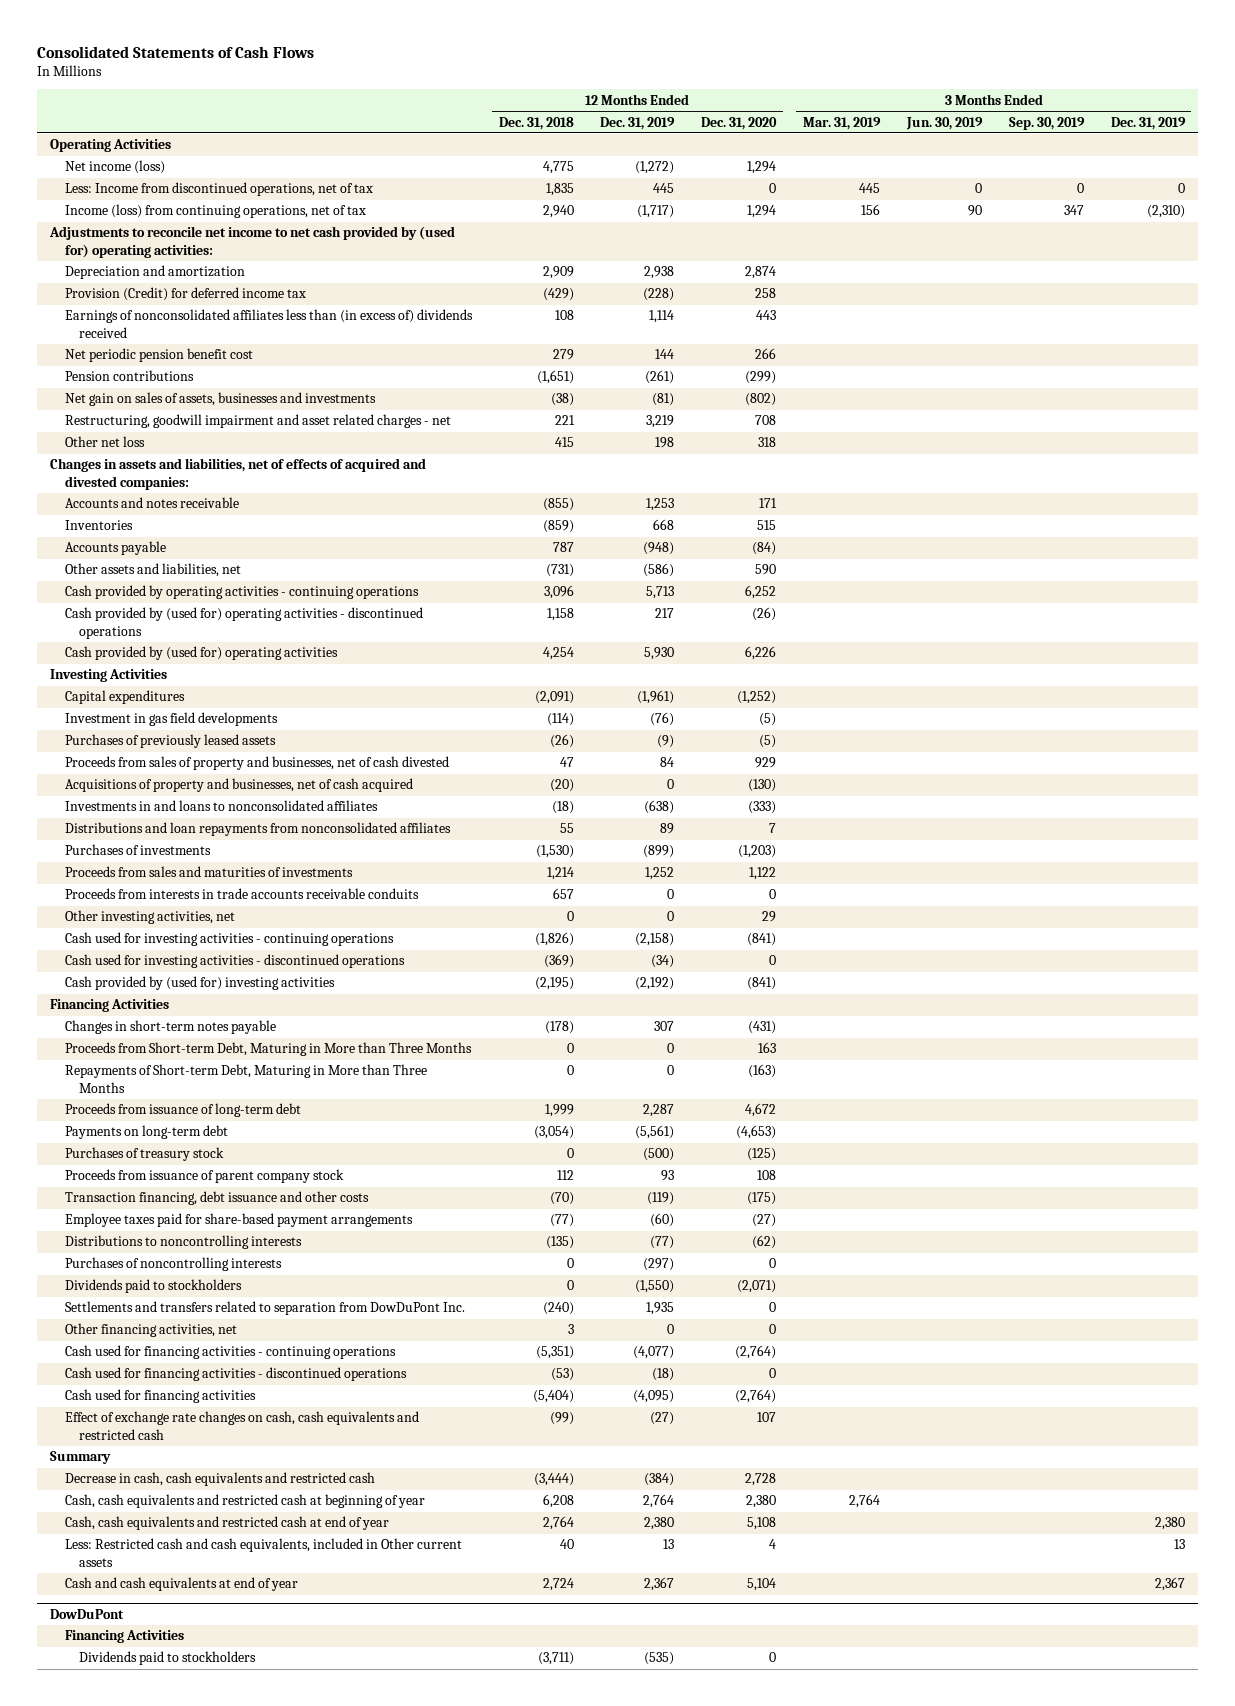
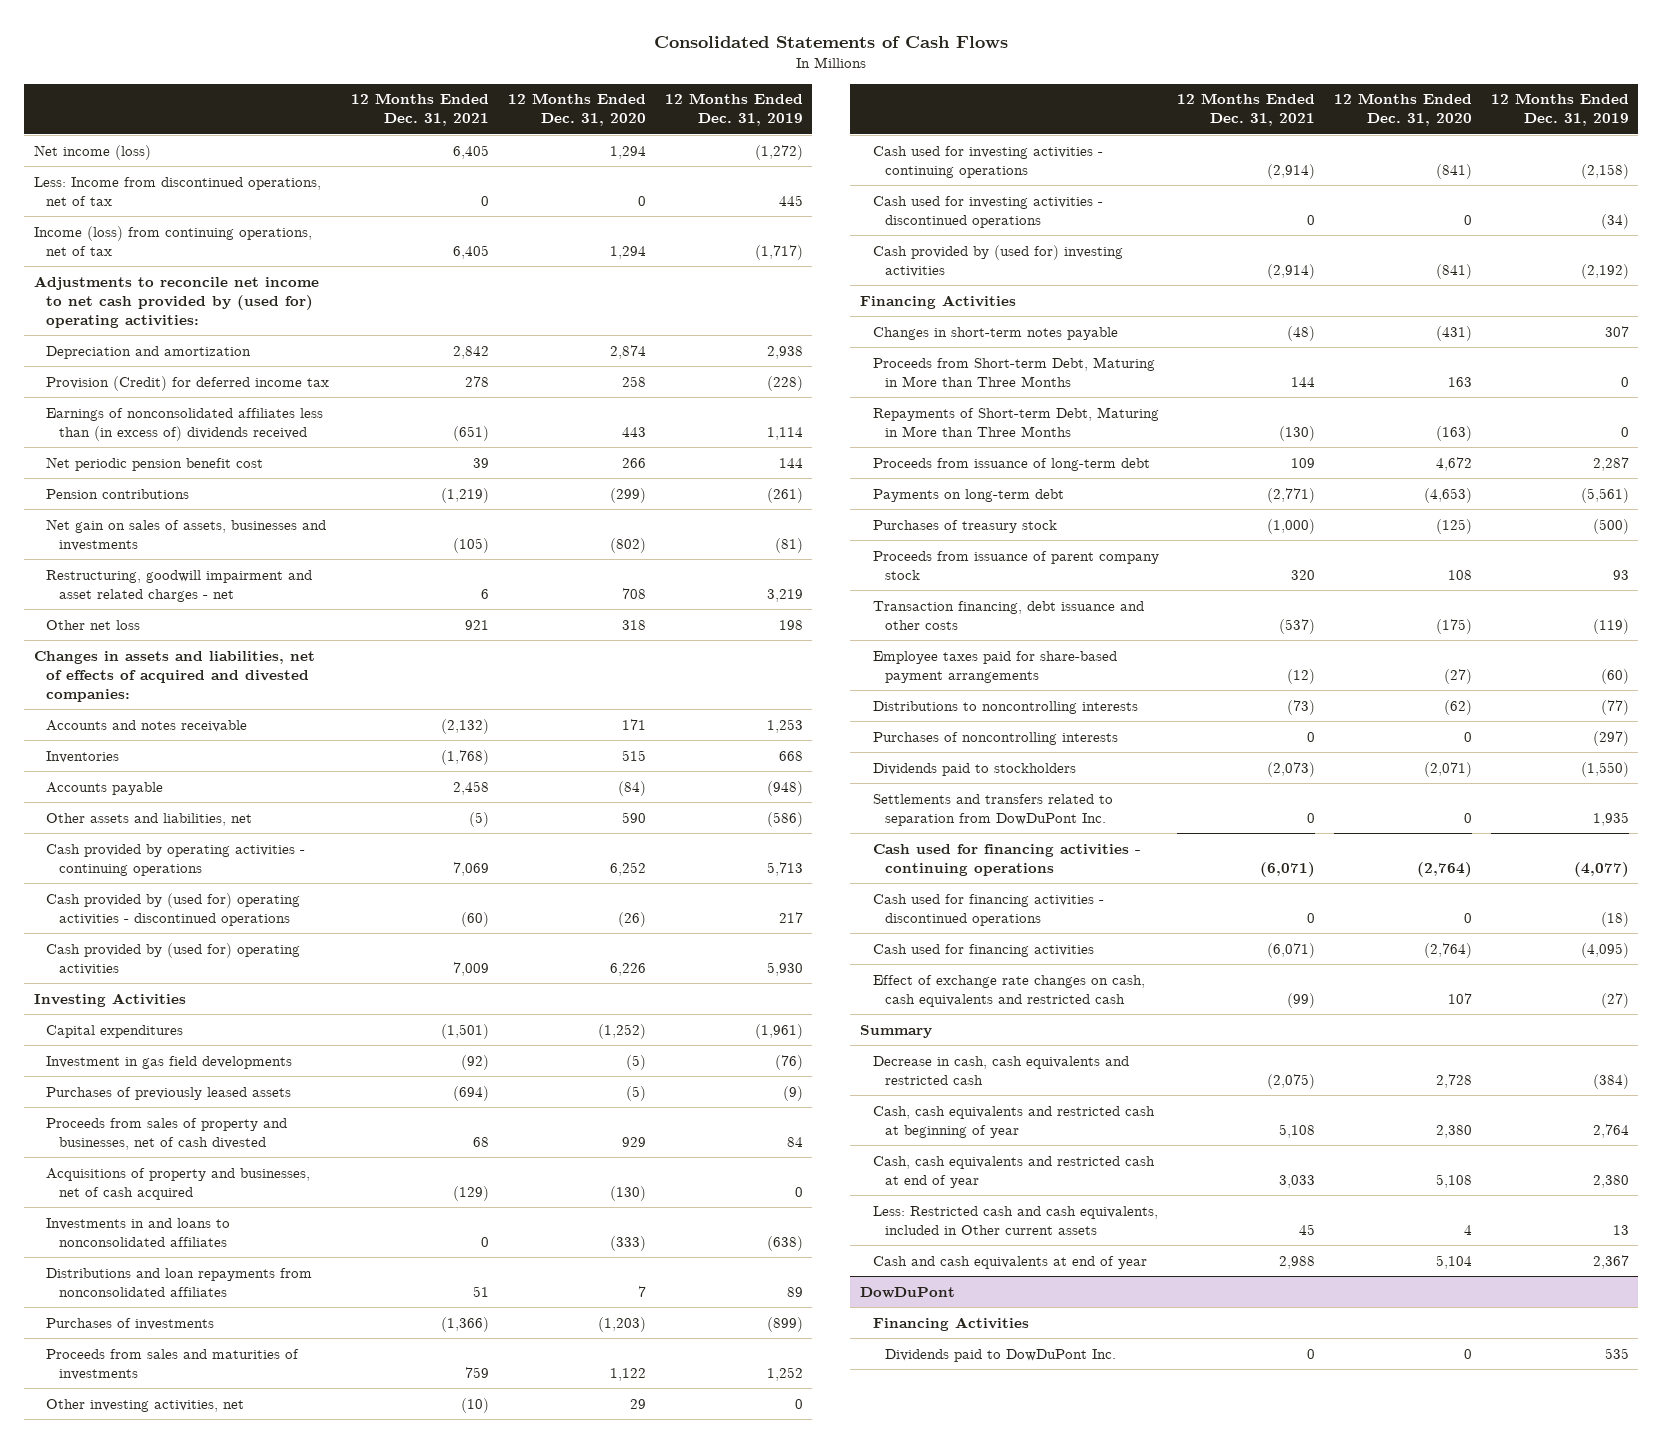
- | 12 Months Ended Dec. 31, 2018 | 12 Months Ended Dec. 31, 2019 | 12 Months Ended Dec. 31, 2020 | 3 Months Ended Mar. 31, 2019 | 3 Months Ended Jun. 30, 2019 | 3 Months Ended Sep. 30, 2019 | 3 Months Ended Dec. 31, 2019
+ | 12 Months Ended Dec. 31, 2021 | 12 Months Ended Dec. 31, 2020 | 12 Months Ended Dec. 31, 2019
- Operating Activities
- Proceeds from interests in trade accounts receivable conduits | 657 | 0 | 0 | | | |
- Other financing activities, net | 3 | 0 | 0 | | | |
@ DowDuPont
- Dividends paid to stockholders | (3,711) | (535) | 0 | | | |
+ Dividends paid to DowDuPont Inc. | 0 | 0 | 535

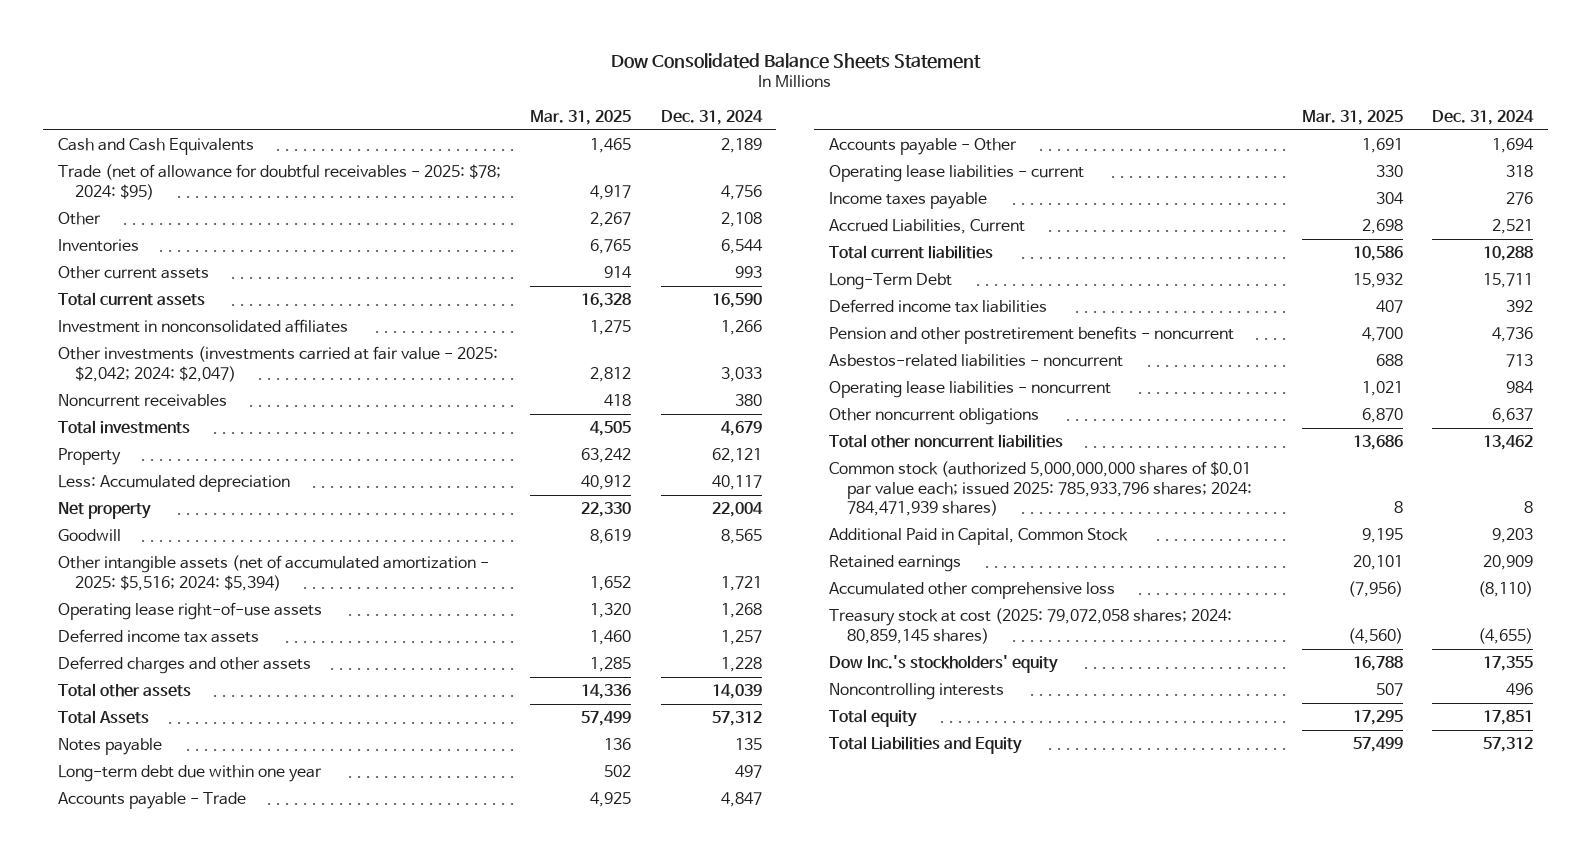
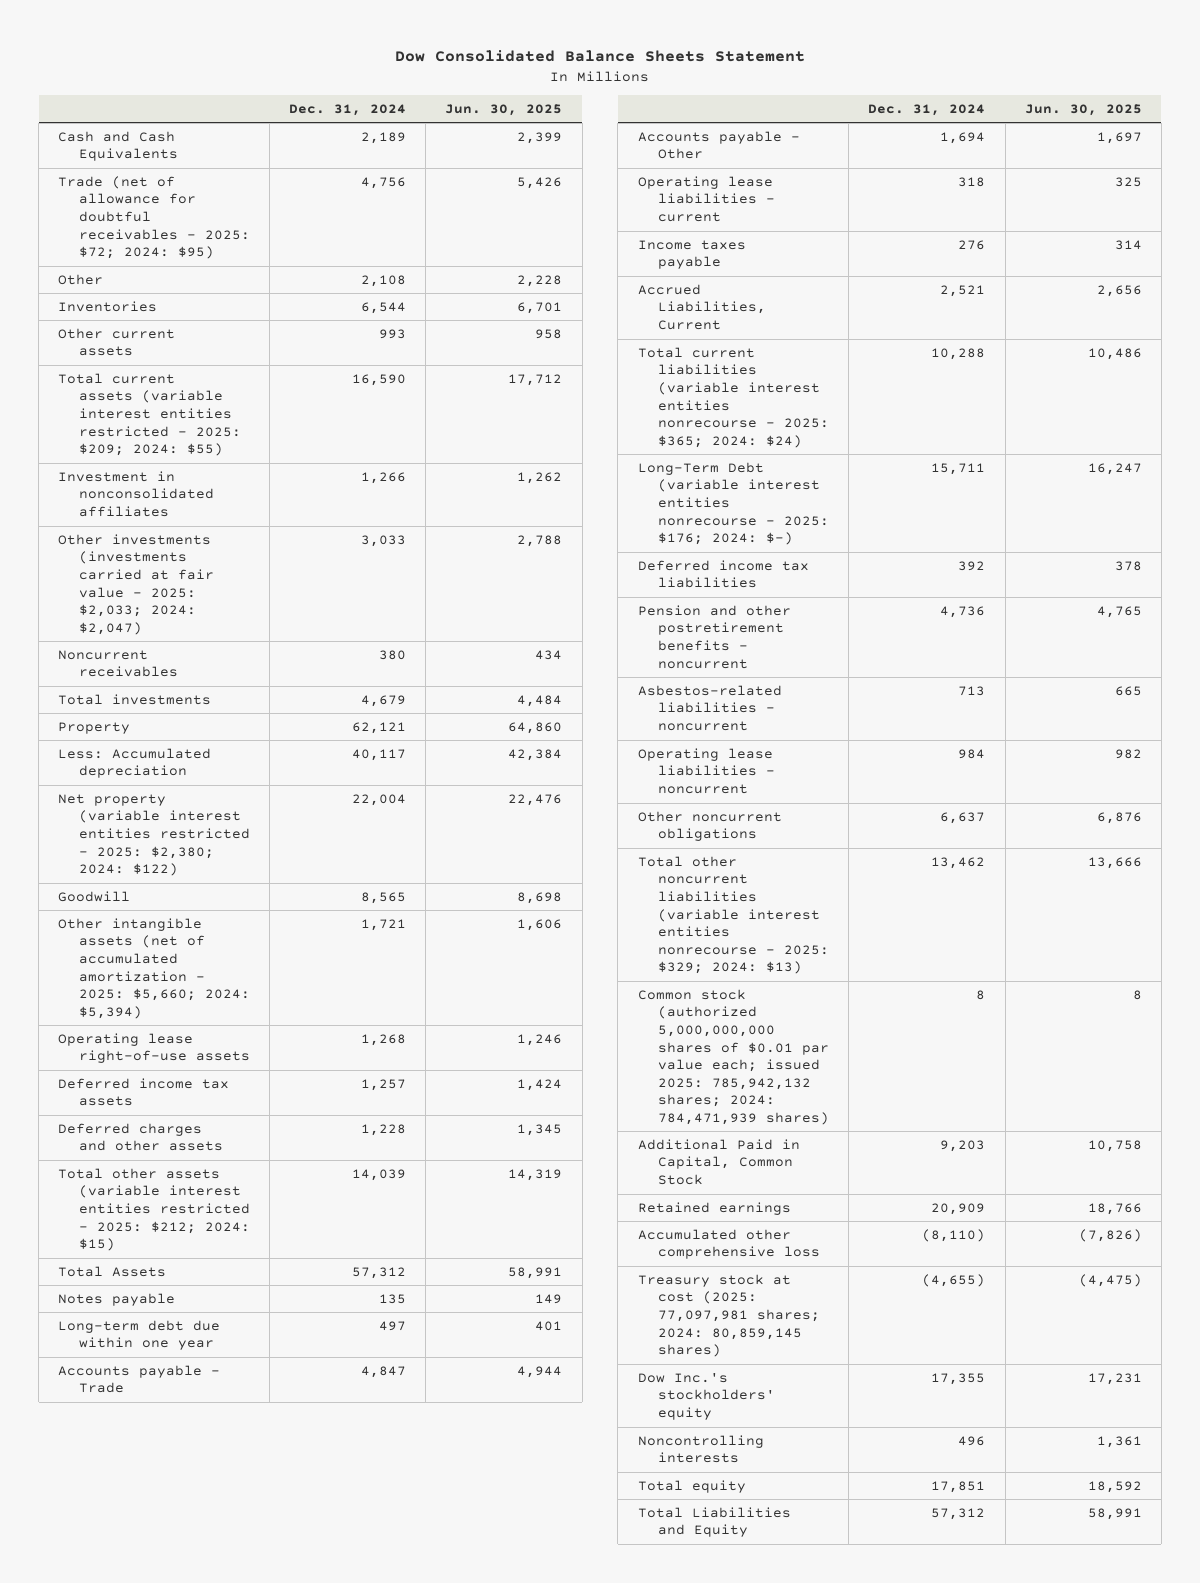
- | Mar. 31, 2025 | Dec. 31, 2024
+ | Dec. 31, 2024 | Jun. 30, 2025
- Trade (net of allowance for doubtful receivables - 2025: $78; 2024: $95) | 4,917 | 4,756
+ Trade (net of allowance for doubtful receivables - 2025: $72; 2024: $95) | 4,756 | 5,426
- Total current assets | 16,328 | 16,590
+ Total current assets (variable interest entities restricted - 2025: $209; 2024: $55) | 16,590 | 17,712
- Other investments (investments carried at fair value - 2025: $2,042; 2024: $2,047) | 2,812 | 3,033
+ Other investments (investments carried at fair value - 2025: $2,033; 2024: $2,047) | 3,033 | 2,788
- Net property | 22,330 | 22,004
+ Net property (variable interest entities restricted - 2025: $2,380; 2024: $122) | 22,004 | 22,476
- Other intangible assets (net of accumulated amortization - 2025: $5,516; 2024: $5,394) | 1,652 | 1,721
+ Other intangible assets (net of accumulated amortization - 2025: $5,660; 2024: $5,394) | 1,721 | 1,606
- Total other assets | 14,336 | 14,039
+ Total other assets (variable interest entities restricted - 2025: $212; 2024: $15) | 14,039 | 14,319
- Total current liabilities | 10,586 | 10,288
- Long-Term Debt | 15,932 | 15,711
+ Total current liabilities (variable interest entities nonrecourse - 2025: $365; 2024: $24) | 10,288 | 10,486
+ Long-Term Debt (variable interest entities nonrecourse - 2025: $176; 2024: $-) | 15,711 | 16,247
- Total other noncurrent liabilities | 13,686 | 13,462
- Common stock (authorized 5,000,000,000 shares of $0.01 par value each; issued 2025: 785,933,796 shares; 2024: 784,471,939 shares) | 8 | 8
+ Total other noncurrent liabilities (variable interest entities nonrecourse - 2025: $329; 2024: $13) | 13,462 | 13,666
+ Common stock (authorized 5,000,000,000 shares of $0.01 par value each; issued 2025: 785,942,132 shares; 2024: 784,471,939 shares) | 8 | 8
- Treasury stock at cost (2025: 79,072,058 shares; 2024: 80,859,145 shares) | (4,560) | (4,655)
+ Treasury stock at cost (2025: 77,097,981 shares; 2024: 80,859,145 shares) | (4,655) | (4,475)

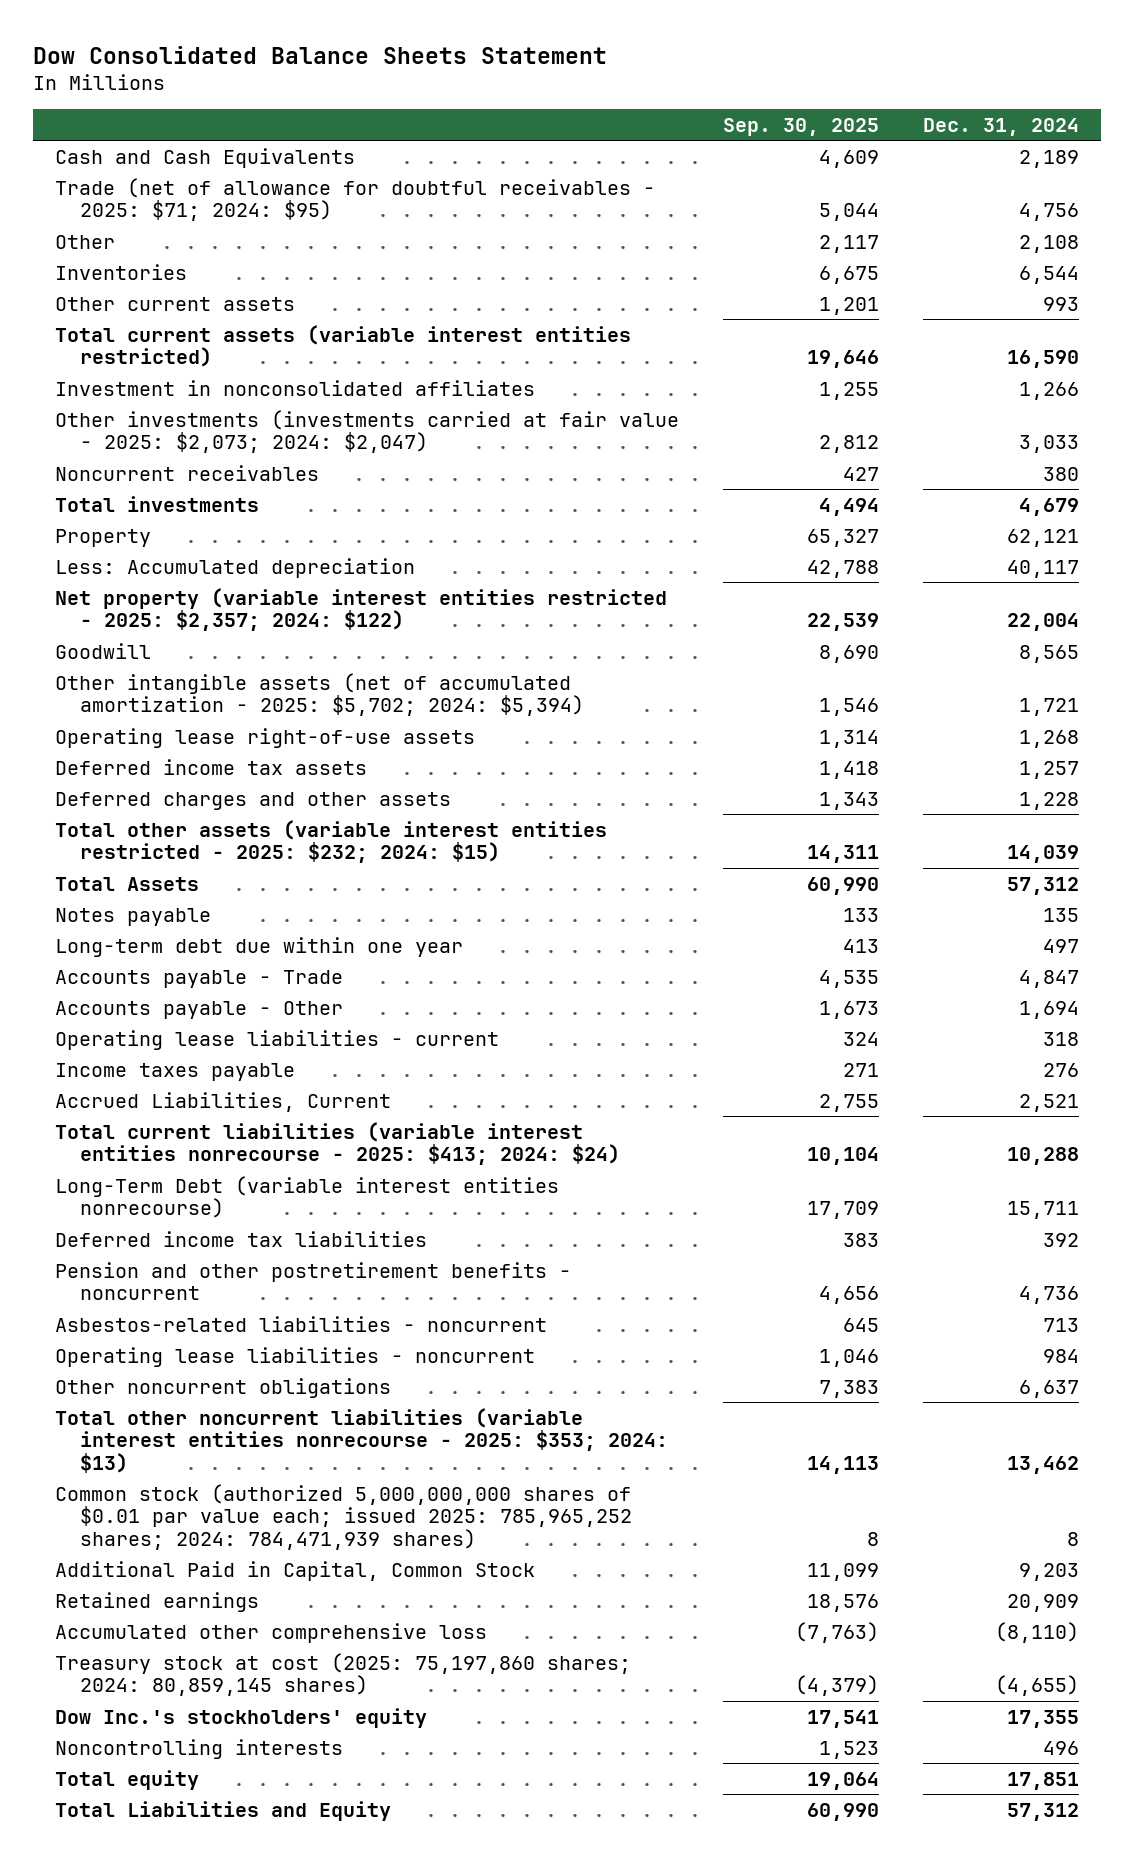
- | Dec. 31, 2024 | Jun. 30, 2025
+ | Sep. 30, 2025 | Dec. 31, 2024
- Trade (net of allowance for doubtful receivables - 2025: $72; 2024: $95) | 4,756 | 5,426
+ Trade (net of allowance for doubtful receivables - 2025: $71; 2024: $95) | 5,044 | 4,756
- Total current assets (variable interest entities restricted - 2025: $209; 2024: $55) | 16,590 | 17,712
+ Total current assets (variable interest entities restricted) | 19,646 | 16,590
- Other investments (investments carried at fair value - 2025: $2,033; 2024: $2,047) | 3,033 | 2,788
+ Other investments (investments carried at fair value - 2025: $2,073; 2024: $2,047) | 2,812 | 3,033
- Net property (variable interest entities restricted - 2025: $2,380; 2024: $122) | 22,004 | 22,476
+ Net property (variable interest entities restricted - 2025: $2,357; 2024: $122) | 22,539 | 22,004
- Other intangible assets (net of accumulated amortization - 2025: $5,660; 2024: $5,394) | 1,721 | 1,606
+ Other intangible assets (net of accumulated amortization - 2025: $5,702; 2024: $5,394) | 1,546 | 1,721
- Total other assets (variable interest entities restricted - 2025: $212; 2024: $15) | 14,039 | 14,319
+ Total other assets (variable interest entities restricted - 2025: $232; 2024: $15) | 14,311 | 14,039
- Total current liabilities (variable interest entities nonrecourse - 2025: $365; 2024: $24) | 10,288 | 10,486
- Long-Term Debt (variable interest entities nonrecourse - 2025: $176; 2024: $-) | 15,711 | 16,247
+ Total current liabilities (variable interest entities nonrecourse - 2025: $413; 2024: $24) | 10,104 | 10,288
+ Long-Term Debt (variable interest entities nonrecourse) | 17,709 | 15,711
- Total other noncurrent liabilities (variable interest entities nonrecourse - 2025: $329; 2024: $13) | 13,462 | 13,666
- Common stock (authorized 5,000,000,000 shares of $0.01 par value each; issued 2025: 785,942,132 shares; 2024: 784,471,939 shares) | 8 | 8
+ Total other noncurrent liabilities (variable interest entities nonrecourse - 2025: $353; 2024: $13) | 14,113 | 13,462
+ Common stock (authorized 5,000,000,000 shares of $0.01 par value each; issued 2025: 785,965,252 shares; 2024: 784,471,939 shares) | 8 | 8
- Treasury stock at cost (2025: 77,097,981 shares; 2024: 80,859,145 shares) | (4,655) | (4,475)
+ Treasury stock at cost (2025: 75,197,860 shares; 2024: 80,859,145 shares) | (4,379) | (4,655)

